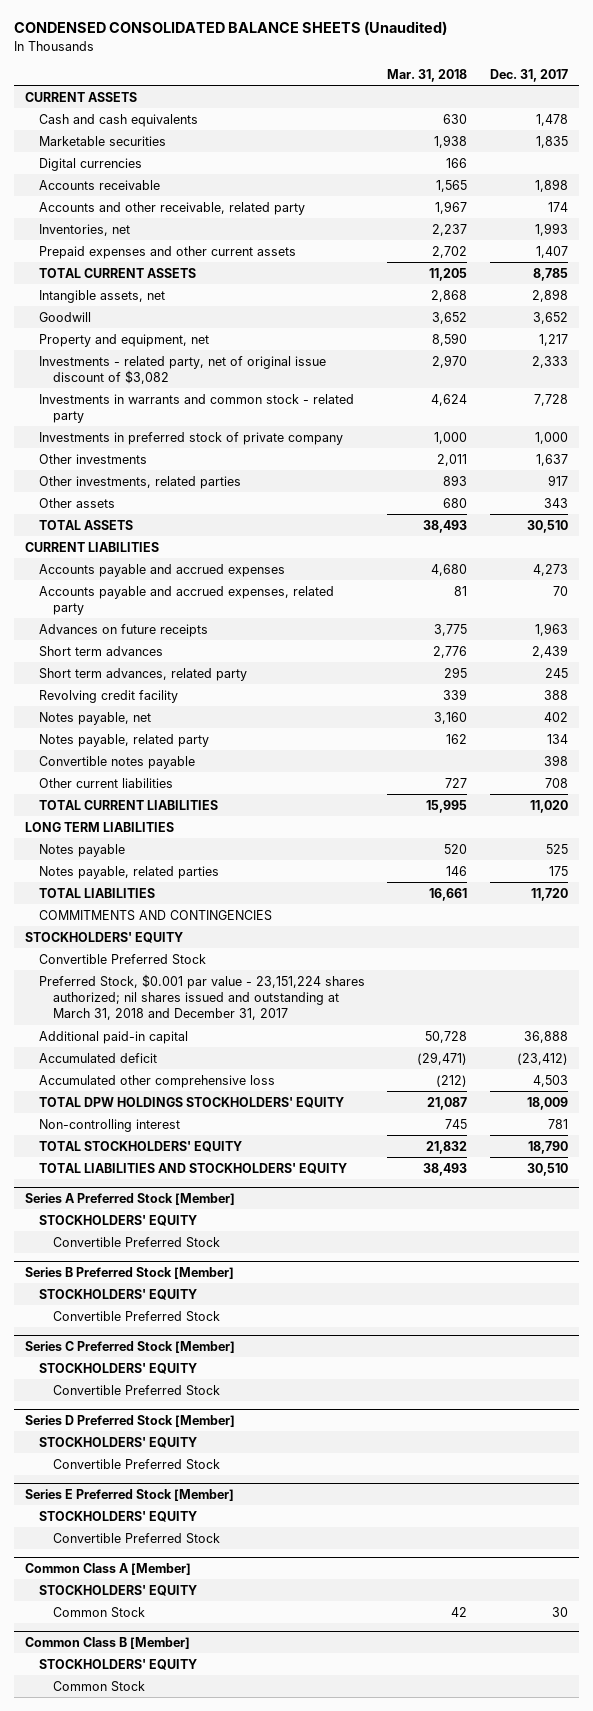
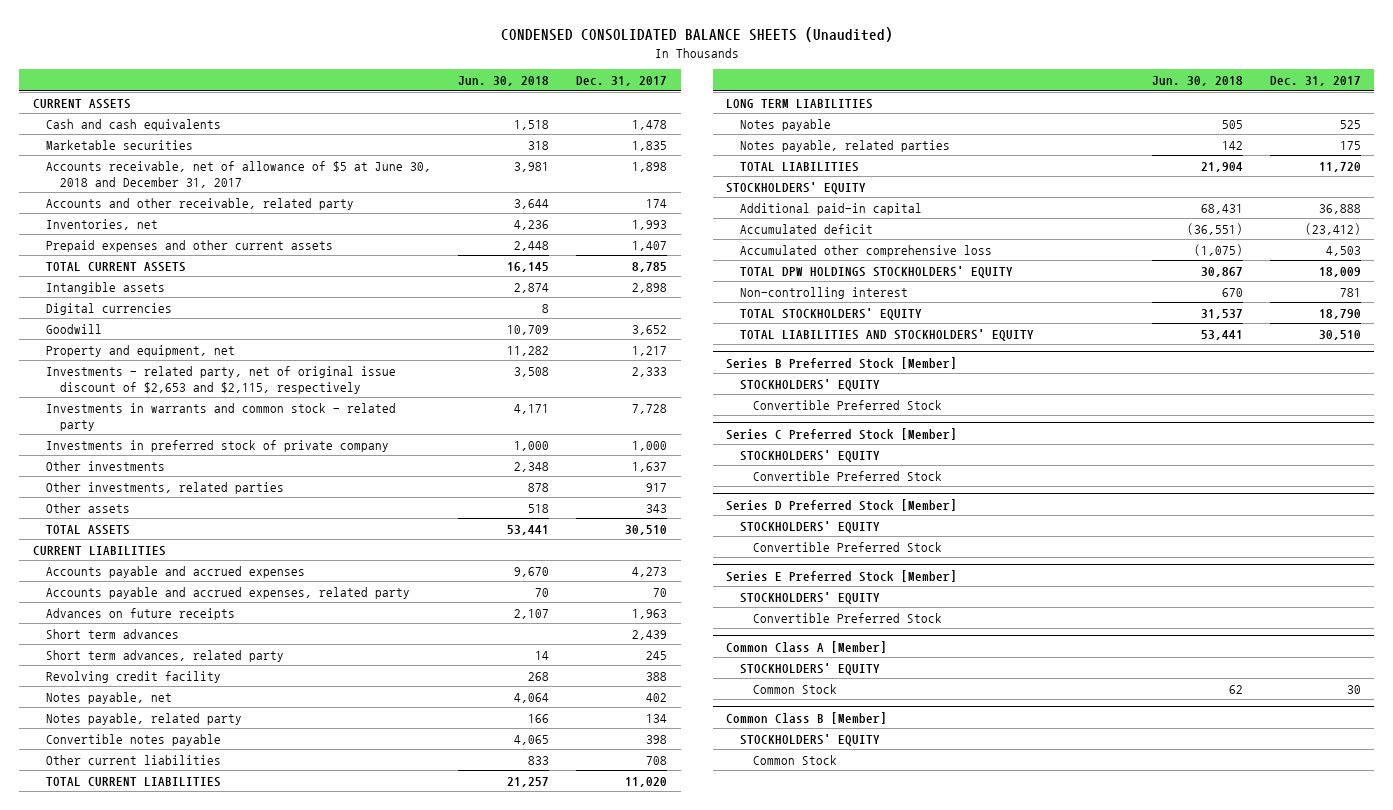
- | Mar. 31, 2018 | Dec. 31, 2017
+ | Jun. 30, 2018 | Dec. 31, 2017
- Accounts receivable | 1,565 | 1,898
+ Accounts receivable, net of allowance of $5 at June 30, 2018 and December 31, 2017 | 3,981 | 1,898
- Intangible assets, net | 2,868 | 2,898
+ Intangible assets | 2,874 | 2,898
moved down: Digital currencies | 8 |
- Investments - related party, net of original issue discount of $3,082 | 2,970 | 2,333
+ Investments - related party, net of original issue discount of $2,653 and $2,115, respectively | 3,508 | 2,333
- COMMITMENTS AND CONTINGENCIES
- Convertible Preferred Stock
- Preferred Stock, $0.001 par value - 23,151,224 shares authorized; nil shares issued and outstanding at March 31, 2018 and December 31, 2017
- Series A Preferred Stock [Member]
- STOCKHOLDERS' EQUITY
- Convertible Preferred Stock

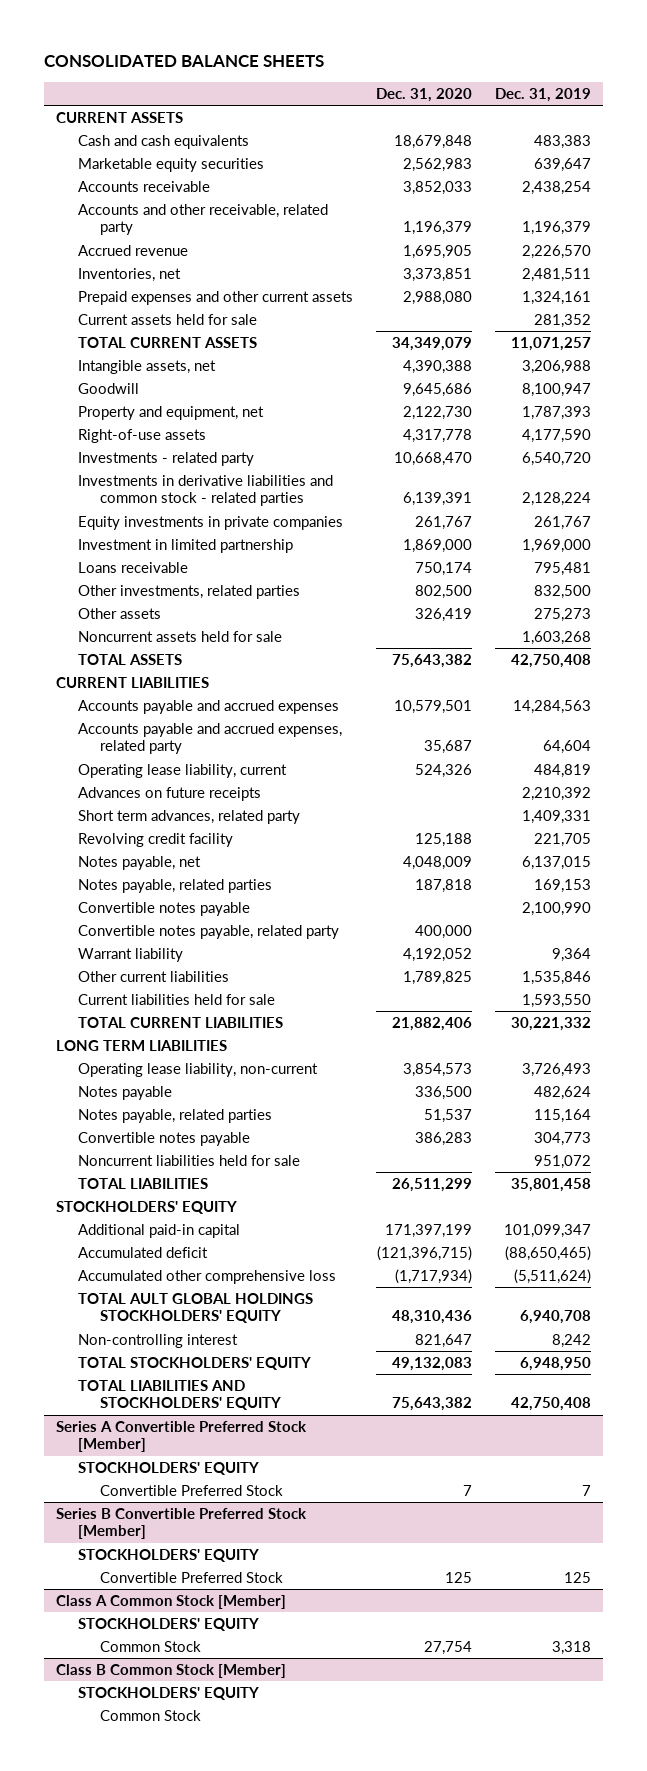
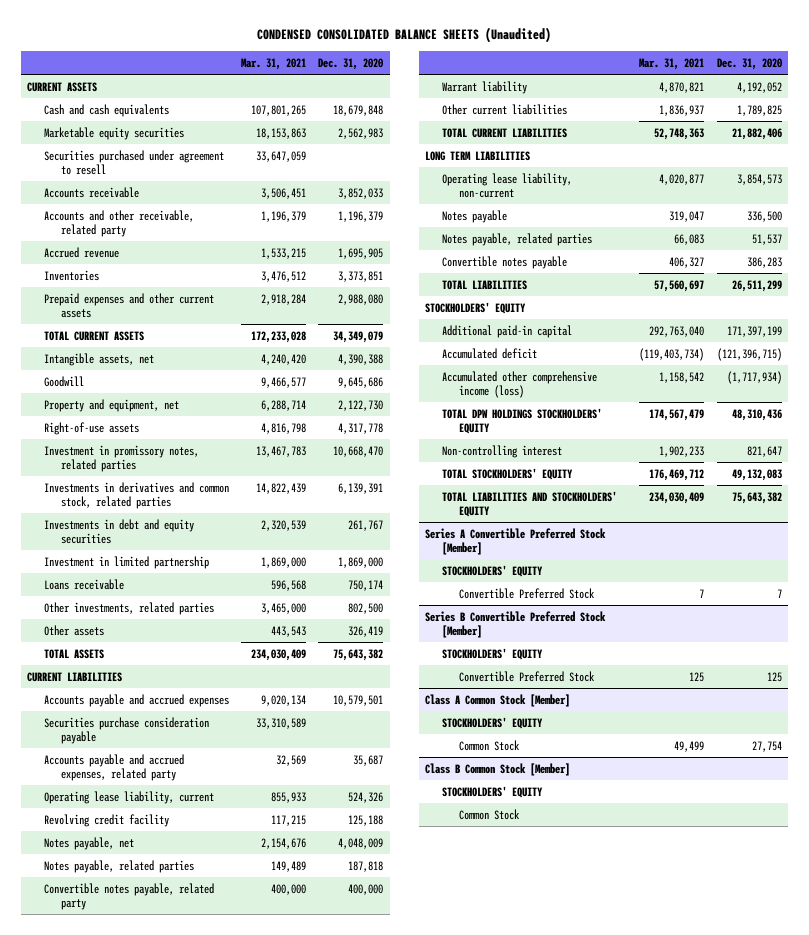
- CONSOLIDATED BALANCE SHEETS
+ CONDENSED CONSOLIDATED BALANCE SHEETS (Unaudited)
- | Dec. 31, 2020 | Dec. 31, 2019
+ | Mar. 31, 2021 | Dec. 31, 2020
+ Securities purchased under agreement to resell | 33,647,059 |
- Inventories, net | 3,373,851 | 2,481,511
+ Inventories | 3,476,512 | 3,373,851
- Current assets held for sale | | 281,352
- Investments - related party | 10,668,470 | 6,540,720
- Investments in derivative liabilities and common stock - related parties | 6,139,391 | 2,128,224
- Equity investments in private companies | 261,767 | 261,767
+ Investment in promissory notes, related parties | 13,467,783 | 10,668,470
+ Investments in derivatives and common stock, related parties | 14,822,439 | 6,139,391
+ Investments in debt and equity securities | 2,320,539 | 261,767
- Noncurrent assets held for sale | | 1,603,268
+ Securities purchase consideration payable | 33,310,589 |
- Advances on future receipts | | 2,210,392
- Short term advances, related party | | 1,409,331
- Convertible notes payable | | 2,100,990
- Current liabilities held for sale | | 1,593,550
- Noncurrent liabilities held for sale | | 951,072
- Accumulated other comprehensive loss | (1,717,934) | (5,511,624)
- TOTAL AULT GLOBAL HOLDINGS STOCKHOLDERS' EQUITY | 48,310,436 | 6,940,708
+ Accumulated other comprehensive income (loss) | 1,158,542 | (1,717,934)
+ TOTAL DPW HOLDINGS STOCKHOLDERS' EQUITY | 174,567,479 | 48,310,436

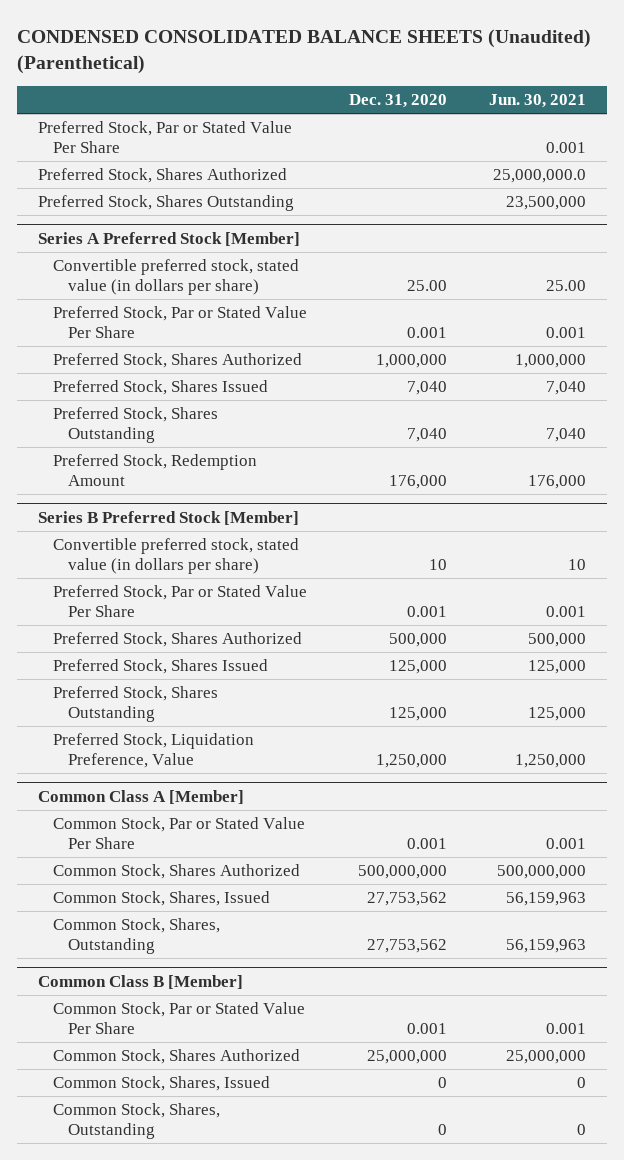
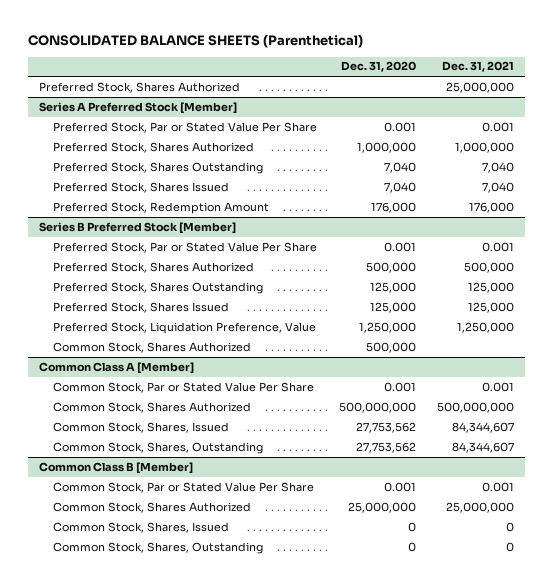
- CONDENSED CONSOLIDATED BALANCE SHEETS (Unaudited) (Parenthetical)
+ CONSOLIDATED BALANCE SHEETS (Parenthetical)
- | Dec. 31, 2020 | Jun. 30, 2021
+ | Dec. 31, 2020 | Dec. 31, 2021
- Preferred Stock, Par or Stated Value Per Share | | 0.001
- Preferred Stock, Shares Outstanding | | 23,500,000
@ Series A Preferred Stock [Member]
- Convertible preferred stock, stated value (in dollars per share) | 25.00 | 25.00
moved down: Preferred Stock, Shares Issued | 7,040 | 7,040
@ Series B Preferred Stock [Member]
- Convertible preferred stock, stated value (in dollars per share) | 10 | 10
moved down: Preferred Stock, Shares Issued | 125,000 | 125,000
+ Common Stock, Shares Authorized | 500,000 |

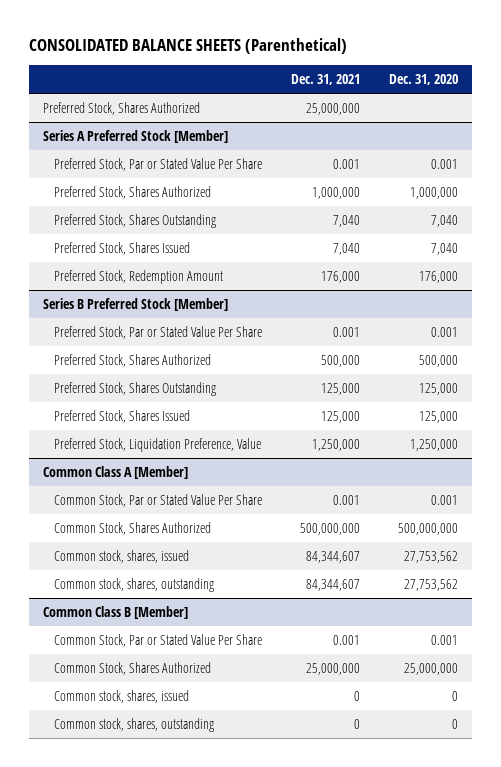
- | Dec. 31, 2020 | Dec. 31, 2021
+ | Dec. 31, 2021 | Dec. 31, 2020
@ Series B Preferred Stock [Member]
- Common Stock, Shares Authorized | 500,000 |
@ Common Class A [Member]
- Common Stock, Shares, Issued | 27,753,562 | 84,344,607
- Common Stock, Shares, Outstanding | 27,753,562 | 84,344,607
+ Common stock, shares, issued | 84,344,607 | 27,753,562
+ Common stock, shares, outstanding | 84,344,607 | 27,753,562
@ Common Class B [Member]
- Common Stock, Shares, Issued | 0 | 0
- Common Stock, Shares, Outstanding | 0 | 0
+ Common stock, shares, issued | 0 | 0
+ Common stock, shares, outstanding | 0 | 0

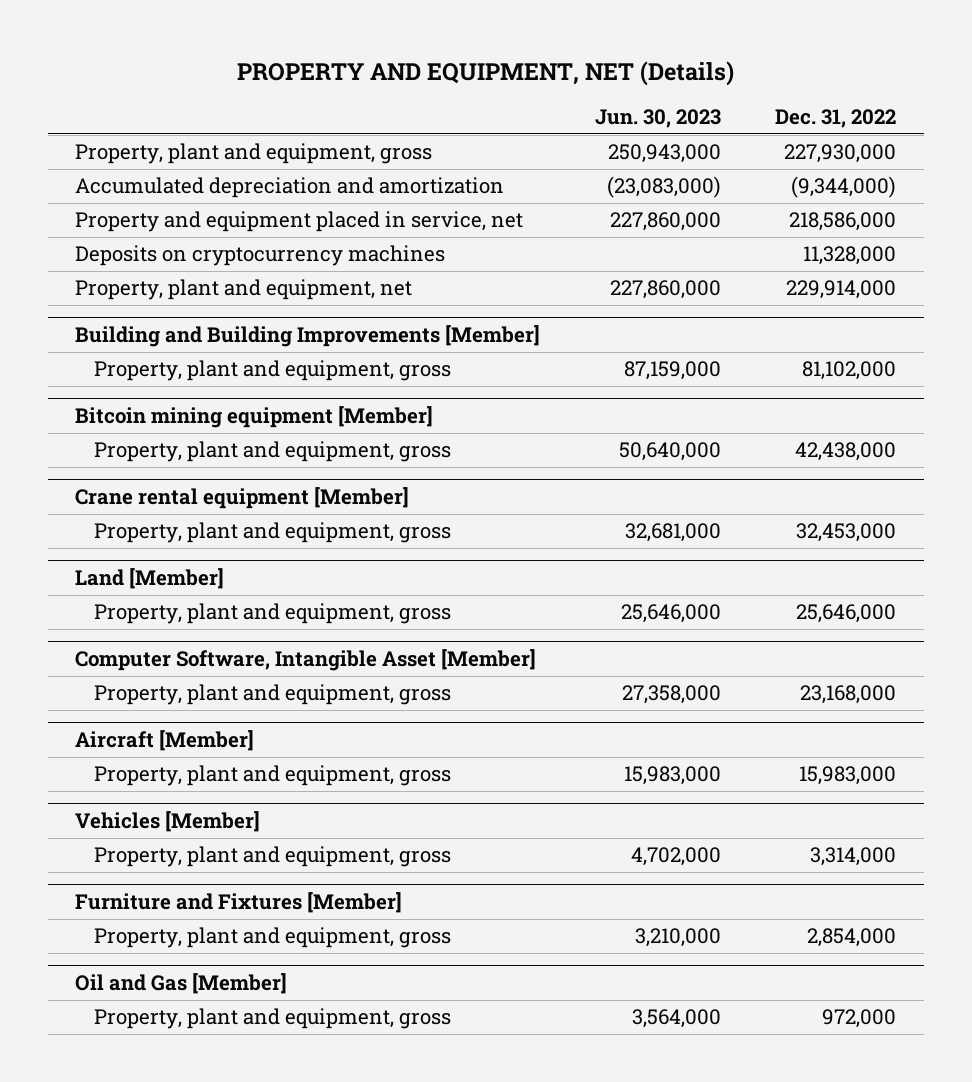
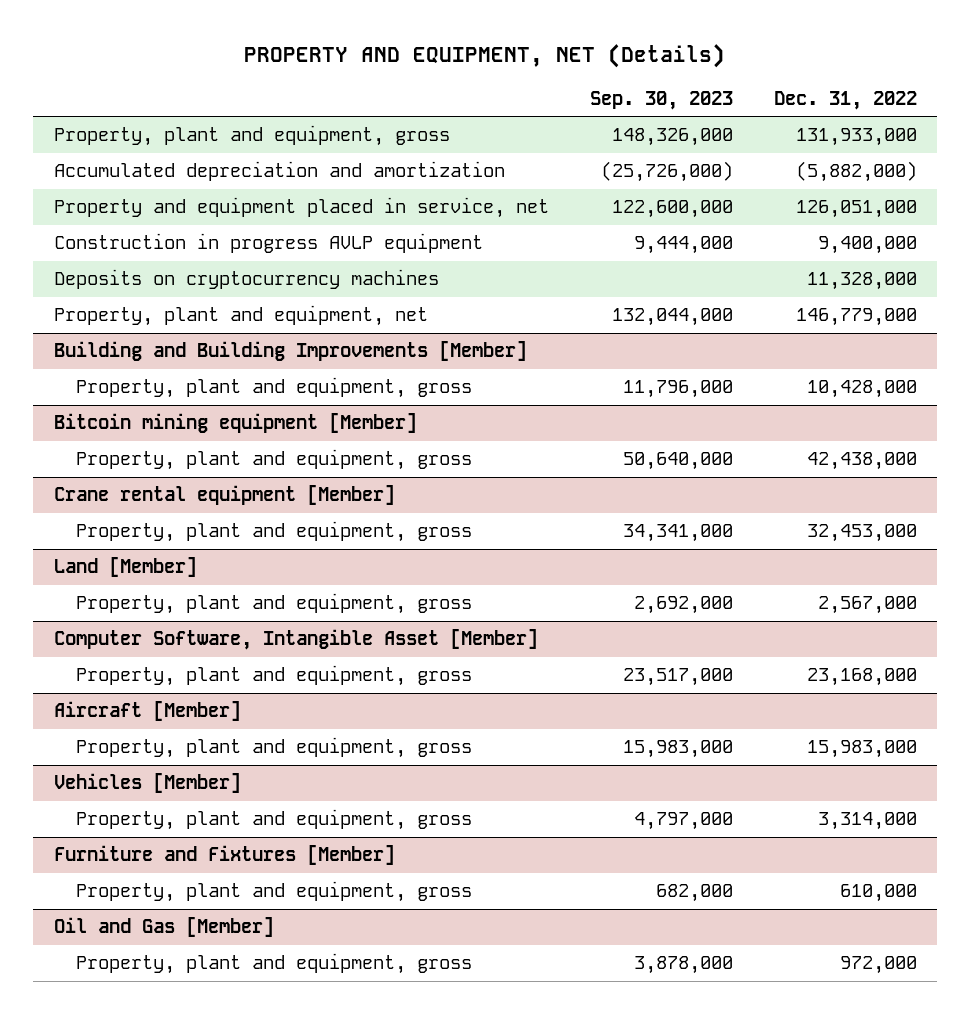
- | Jun. 30, 2023 | Dec. 31, 2022
+ | Sep. 30, 2023 | Dec. 31, 2022
- Property, plant and equipment, gross | 250,943,000 | 227,930,000
- Accumulated depreciation and amortization | (23,083,000) | (9,344,000)
- Property and equipment placed in service, net | 227,860,000 | 218,586,000
+ Property, plant and equipment, gross | 148,326,000 | 131,933,000
+ Accumulated depreciation and amortization | (25,726,000) | (5,882,000)
+ Property and equipment placed in service, net | 122,600,000 | 126,051,000
+ Construction in progress AVLP equipment | 9,444,000 | 9,400,000
- Property, plant and equipment, net | 227,860,000 | 229,914,000
+ Property, plant and equipment, net | 132,044,000 | 146,779,000
@ Building and Building Improvements [Member]
- Property, plant and equipment, gross | 87,159,000 | 81,102,000
+ Property, plant and equipment, gross | 11,796,000 | 10,428,000
@ Land [Member]
- Property, plant and equipment, gross | 25,646,000 | 25,646,000
+ Property, plant and equipment, gross | 2,692,000 | 2,567,000
@ Furniture and Fixtures [Member]
- Property, plant and equipment, gross | 3,210,000 | 2,854,000
+ Property, plant and equipment, gross | 682,000 | 610,000

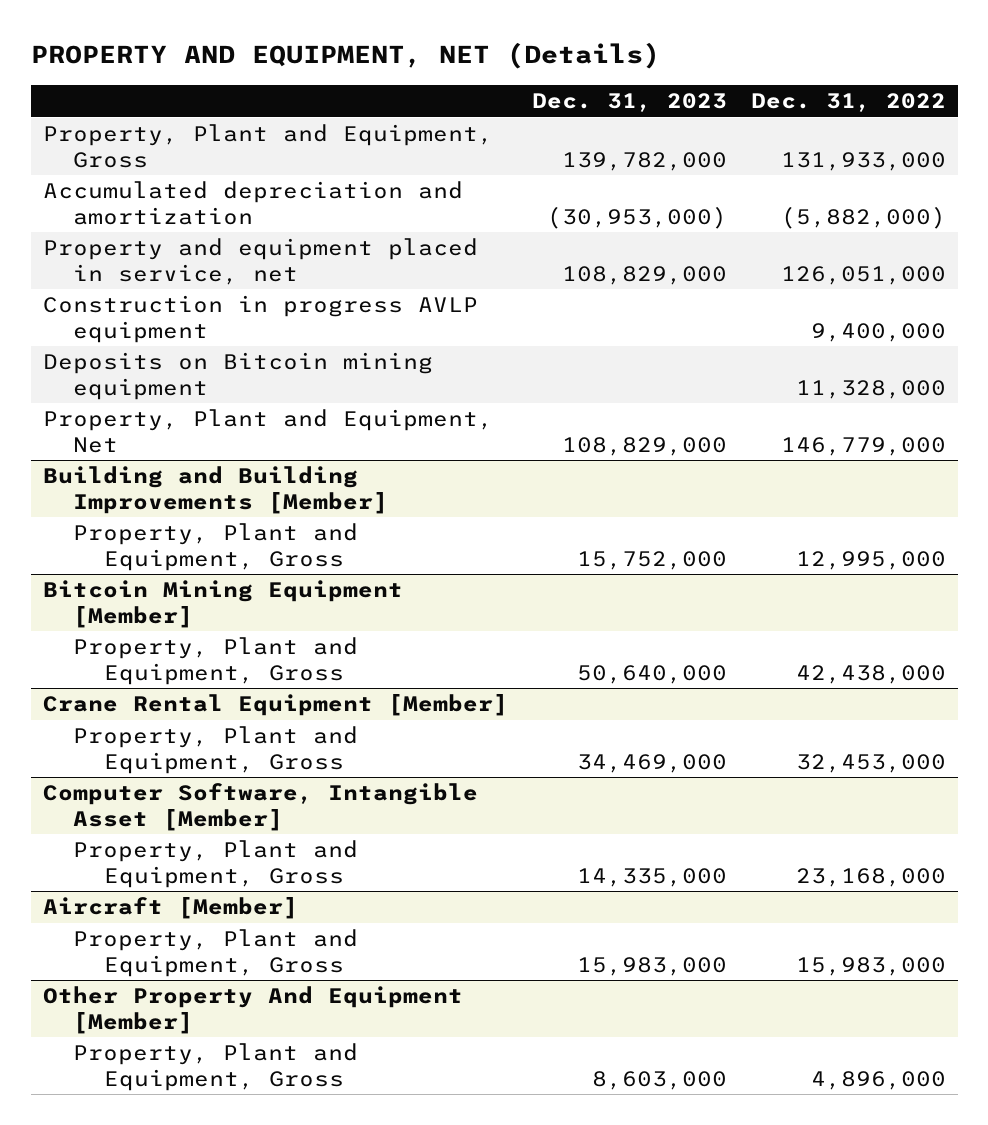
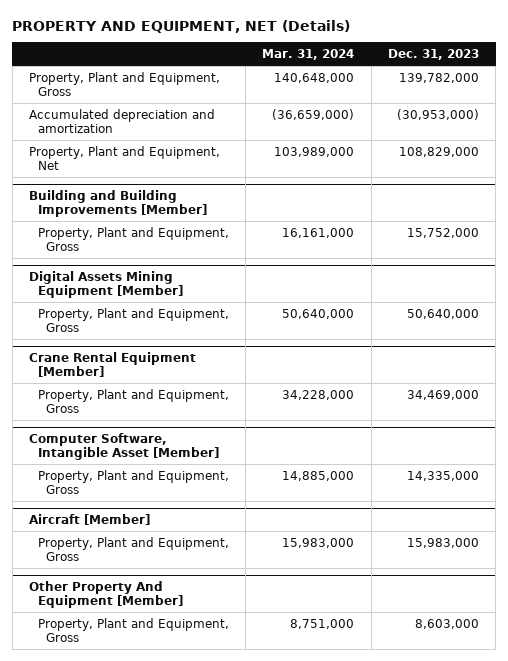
- | Dec. 31, 2023 | Dec. 31, 2022
+ | Mar. 31, 2024 | Dec. 31, 2023
- Property and equipment placed in service, net | 108,829,000 | 126,051,000
- Construction in progress AVLP equipment | | 9,400,000
- Deposits on Bitcoin mining equipment | | 11,328,000
- Bitcoin Mining Equipment [Member]
+ Digital Assets Mining Equipment [Member]

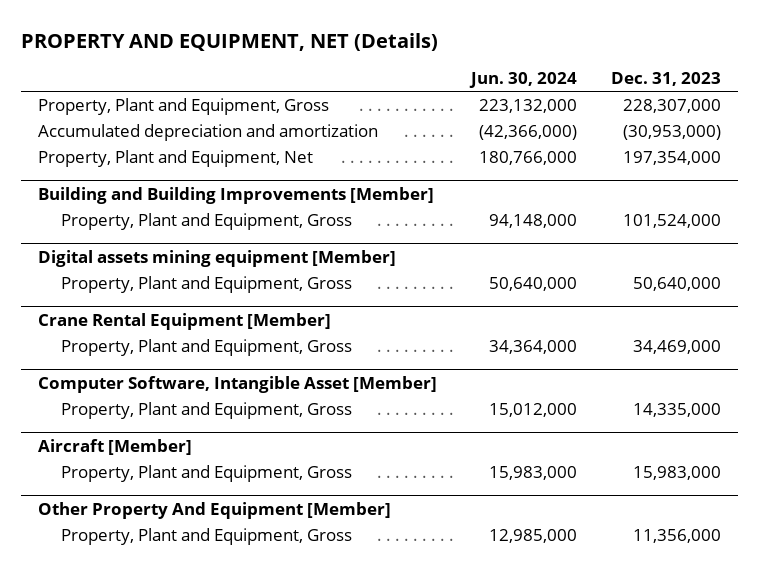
- | Mar. 31, 2024 | Dec. 31, 2023
+ | Jun. 30, 2024 | Dec. 31, 2023
- Property, Plant and Equipment, Gross | 140,648,000 | 139,782,000
+ Property, Plant and Equipment, Gross | 223,132,000 | 228,307,000
- Property, Plant and Equipment, Net | 103,989,000 | 108,829,000
+ Property, Plant and Equipment, Net | 180,766,000 | 197,354,000
@ Building and Building Improvements [Member]
- Property, Plant and Equipment, Gross | 16,161,000 | 15,752,000
- Digital Assets Mining Equipment [Member]
@ Building and Building Improvements [Member]
+ Property, Plant and Equipment, Gross | 94,148,000 | 101,524,000
+ Digital assets mining equipment [Member]
@ Other Property And Equipment [Member]
- Property, Plant and Equipment, Gross | 8,751,000 | 8,603,000
+ Property, Plant and Equipment, Gross | 12,985,000 | 11,356,000

